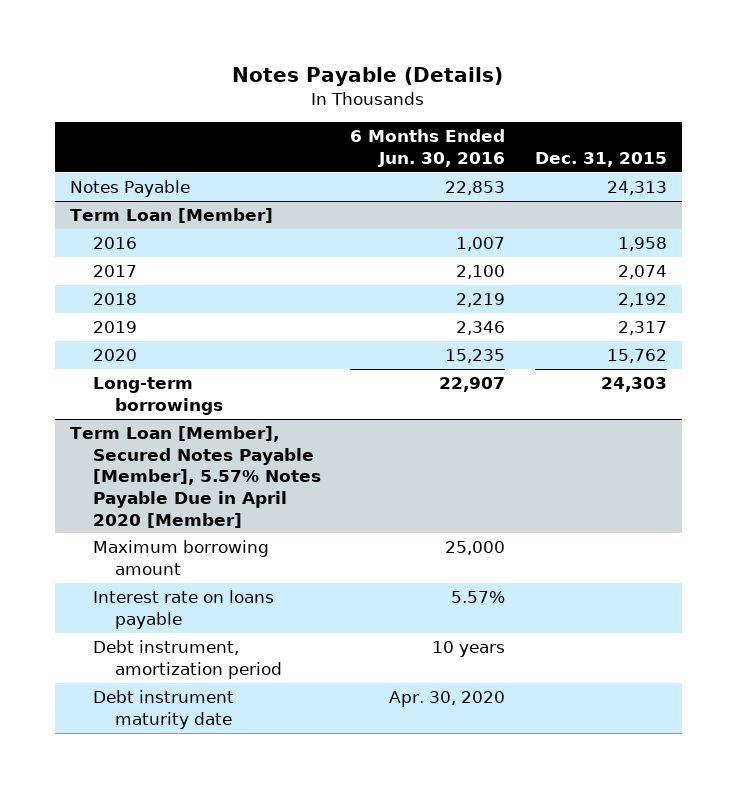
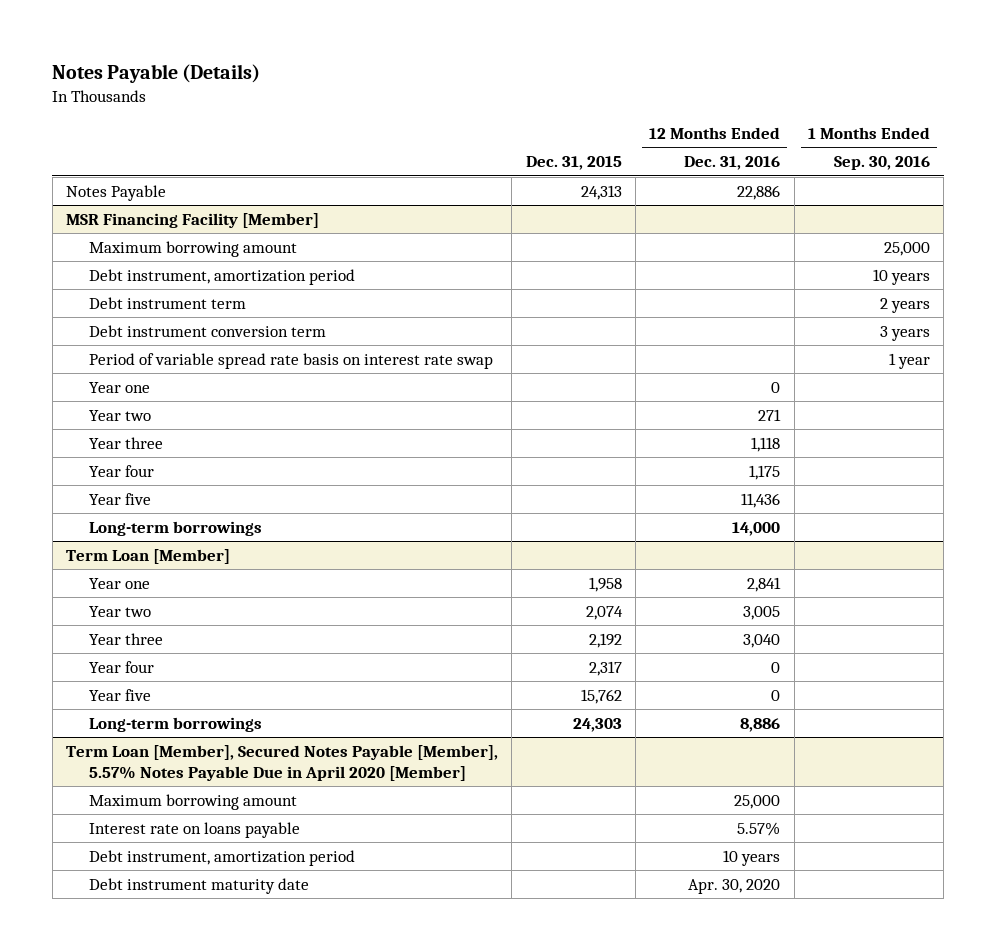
- | 6 Months Ended Jun. 30, 2016 | Dec. 31, 2015
+ | Dec. 31, 2015 | 12 Months Ended Dec. 31, 2016 | 1 Months Ended Sep. 30, 2016
+ MSR Financing Facility [Member]
+ Maximum borrowing amount | | | 25,000
+ Debt instrument, amortization period | | | 10 years
+ Debt instrument term | | | 2 years
+ Debt instrument conversion term | | | 3 years
+ Period of variable spread rate basis on interest rate swap | | | 1 year
+ Year one | | 0 |
+ Year two | | 271 |
+ Year three | | 1,118 |
+ Year four | | 1,175 |
+ Year five | | 11,436 |
+ Long-term borrowings | | 14,000 |
@ Term Loan [Member]
- 2016 | 1,007 | 1,958
- 2017 | 2,100 | 2,074
- 2018 | 2,219 | 2,192
- 2019 | 2,346 | 2,317
- 2020 | 15,235 | 15,762
+ Year one | 1,958 | 2,841 |
+ Year two | 2,074 | 3,005 |
+ Year three | 2,192 | 3,040 |
+ Year four | 2,317 | 0 |
+ Year five | 15,762 | 0 |

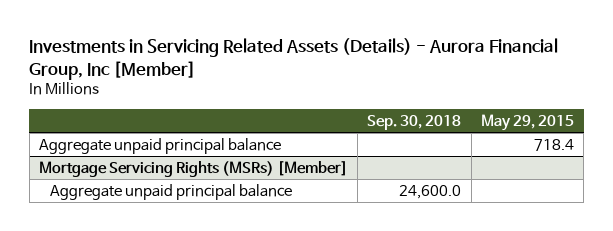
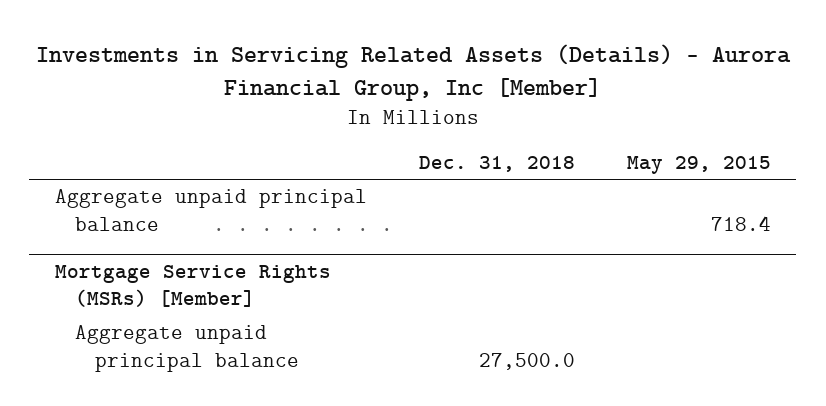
- | Sep. 30, 2018 | May 29, 2015
+ | Dec. 31, 2018 | May 29, 2015
- Mortgage Servicing Rights (MSRs) [Member]
+ Mortgage Service Rights (MSRs) [Member]

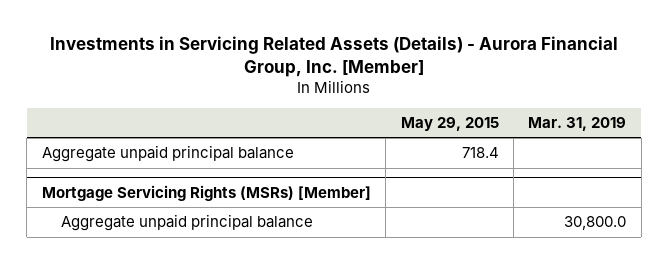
- Investments in Servicing Related Assets (Details) - Aurora Financial Group, Inc [Member]
+ Investments in Servicing Related Assets (Details) - Aurora Financial Group, Inc. [Member]
- | Dec. 31, 2018 | May 29, 2015
+ | May 29, 2015 | Mar. 31, 2019
- Mortgage Service Rights (MSRs) [Member]
+ Mortgage Servicing Rights (MSRs) [Member]

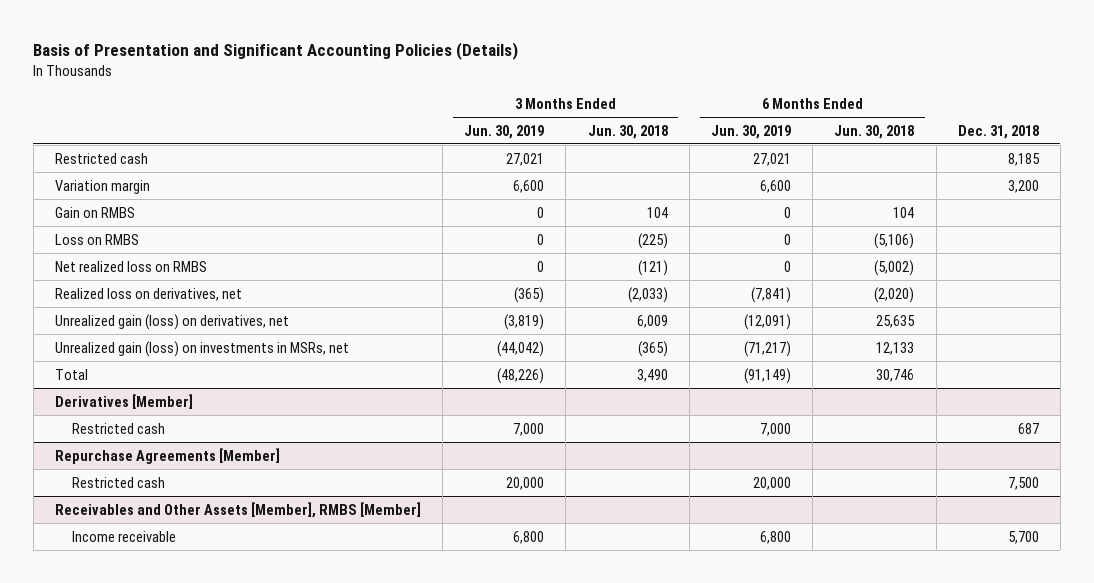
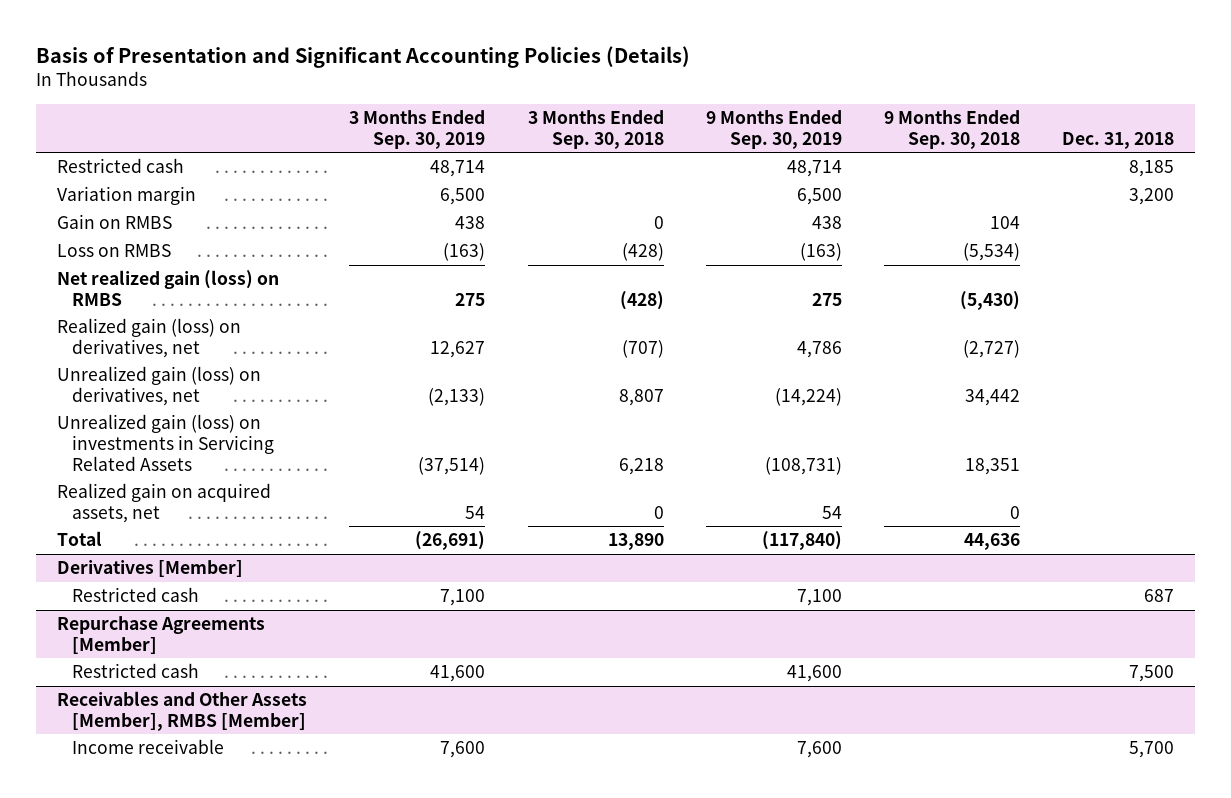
- | 3 Months Ended Jun. 30, 2019 | 3 Months Ended Jun. 30, 2018 | 6 Months Ended Jun. 30, 2019 | 6 Months Ended Jun. 30, 2018 | Dec. 31, 2018
+ | 3 Months Ended Sep. 30, 2019 | 3 Months Ended Sep. 30, 2018 | 9 Months Ended Sep. 30, 2019 | 9 Months Ended Sep. 30, 2018 | Dec. 31, 2018
- Net realized loss on RMBS | 0 | (121) | 0 | (5,002) |
- Realized loss on derivatives, net | (365) | (2,033) | (7,841) | (2,020) |
+ Net realized gain (loss) on RMBS | 275 | (428) | 275 | (5,430) |
+ Realized gain (loss) on derivatives, net | 12,627 | (707) | 4,786 | (2,727) |
- Unrealized gain (loss) on investments in MSRs, net | (44,042) | (365) | (71,217) | 12,133 |
+ Unrealized gain (loss) on investments in Servicing Related Assets | (37,514) | 6,218 | (108,731) | 18,351 |
+ Realized gain on acquired assets, net | 54 | 0 | 54 | 0 |

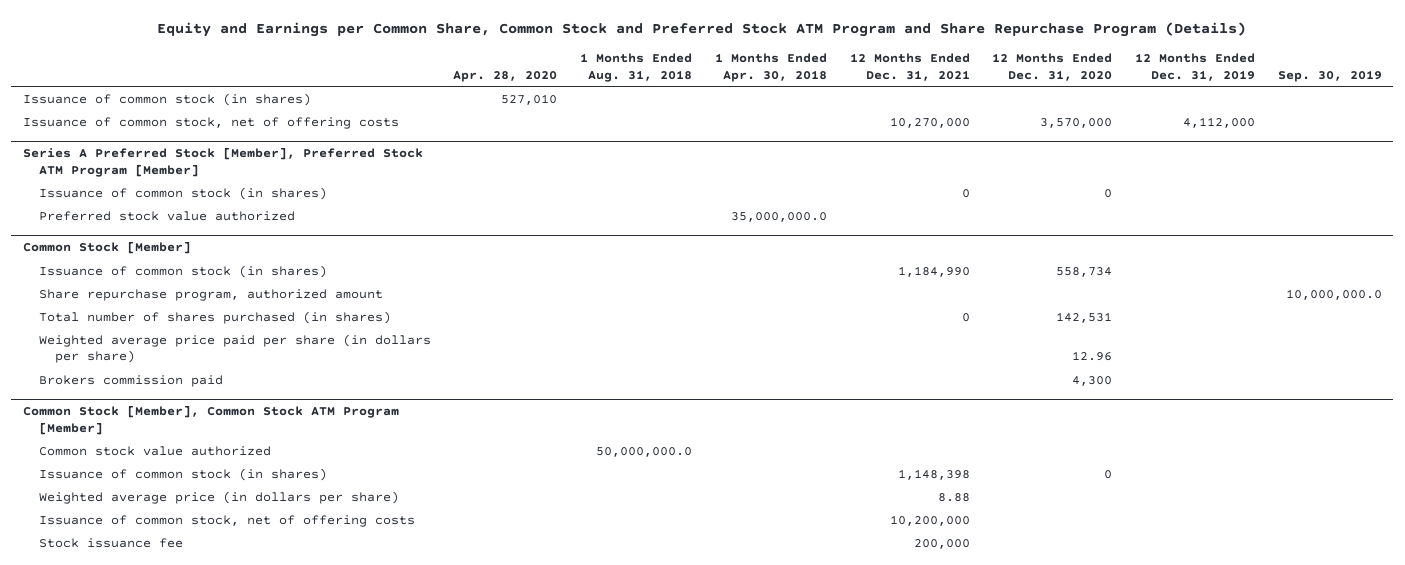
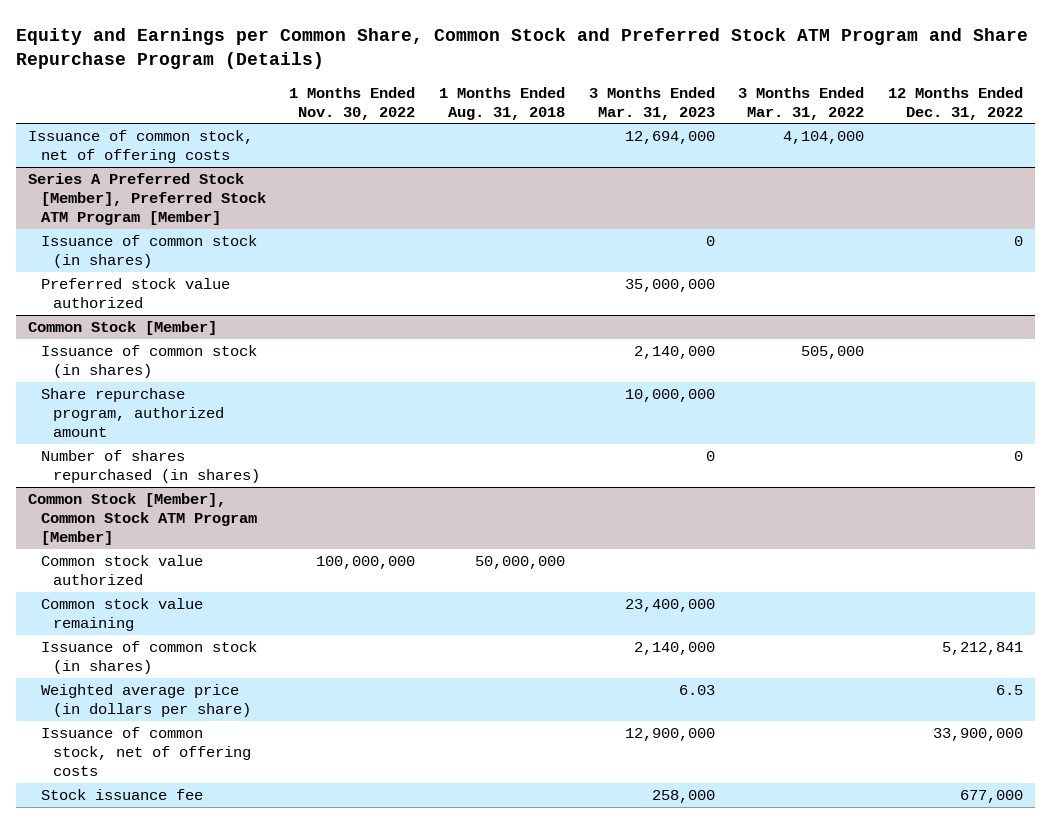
- | Apr. 28, 2020 | 1 Months Ended Aug. 31, 2018 | 1 Months Ended Apr. 30, 2018 | 12 Months Ended Dec. 31, 2021 | 12 Months Ended Dec. 31, 2020 | 12 Months Ended Dec. 31, 2019 | Sep. 30, 2019
+ | 1 Months Ended Nov. 30, 2022 | 1 Months Ended Aug. 31, 2018 | 3 Months Ended Mar. 31, 2023 | 3 Months Ended Mar. 31, 2022 | 12 Months Ended Dec. 31, 2022
- Issuance of common stock (in shares) | 527,010 | | | | | |
@ Common Stock [Member]
- Total number of shares purchased (in shares) | | | | 0 | 142,531 | |
- Weighted average price paid per share (in dollars per share) | | | | | 12.96 | |
- Brokers commission paid | | | | | 4,300 | |
+ Number of shares repurchased (in shares) | | | 0 | | 0
@ Common Stock [Member], Common Stock ATM Program [Member]
- Common stock value authorized | | 50,000,000.0 | | | | |
+ Common stock value authorized | 100,000,000 | 50,000,000 | | |
+ Common stock value remaining | | | 23,400,000 | |

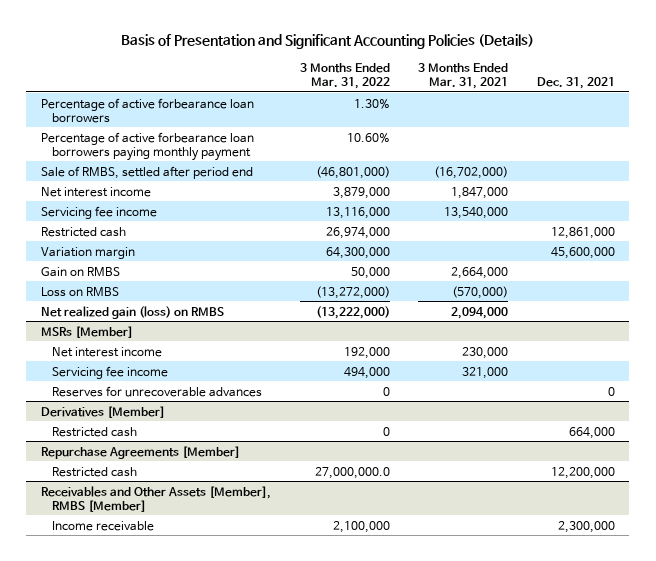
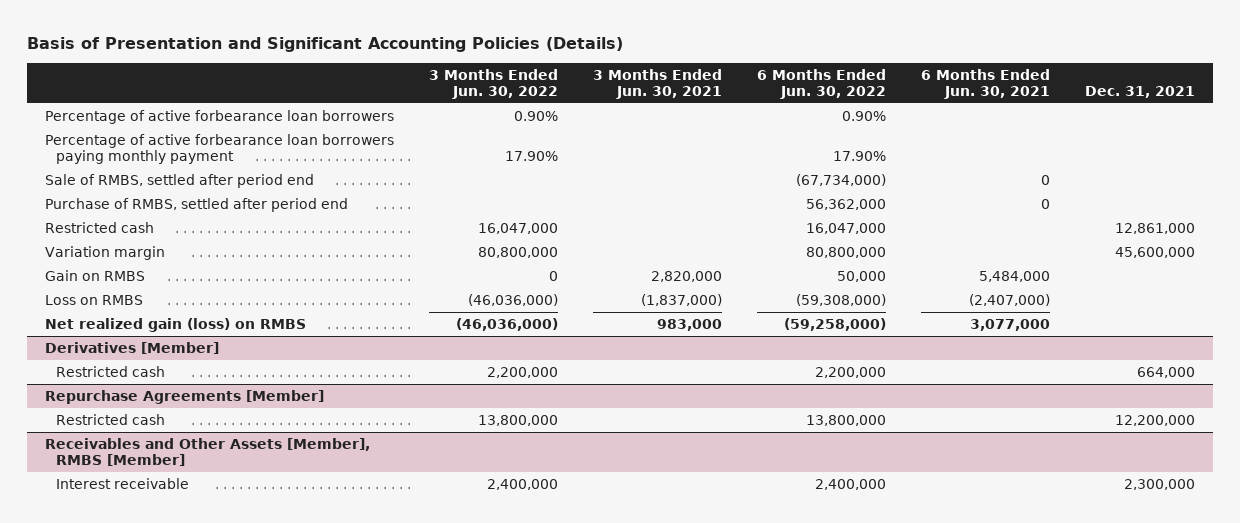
- | 3 Months Ended Mar. 31, 2022 | 3 Months Ended Mar. 31, 2021 | Dec. 31, 2021
+ | 3 Months Ended Jun. 30, 2022 | 3 Months Ended Jun. 30, 2021 | 6 Months Ended Jun. 30, 2022 | 6 Months Ended Jun. 30, 2021 | Dec. 31, 2021
- Net interest income | 3,879,000 | 1,847,000 |
- Servicing fee income | 13,116,000 | 13,540,000 |
+ Purchase of RMBS, settled after period end | | | 56,362,000 | 0 |
- MSRs [Member]
- Net interest income | 192,000 | 230,000 |
- Servicing fee income | 494,000 | 321,000 |
- Reserves for unrecoverable advances | 0 | | 0
@ Receivables and Other Assets [Member], RMBS [Member]
- Income receivable | 2,100,000 | | 2,300,000
+ Interest receivable | 2,400,000 | | 2,400,000 | | 2,300,000

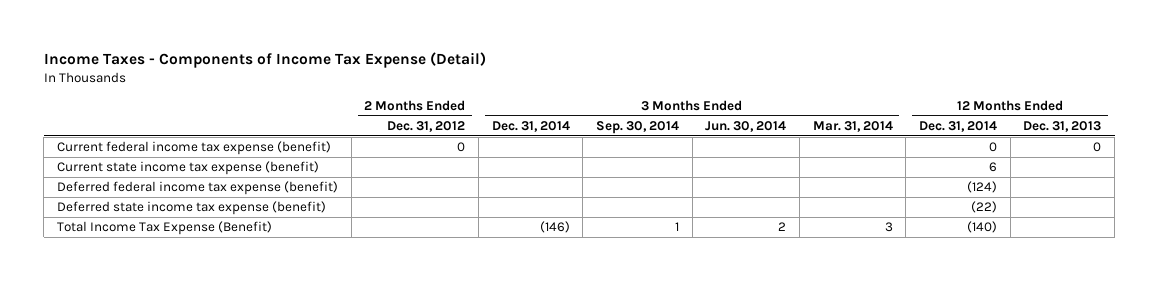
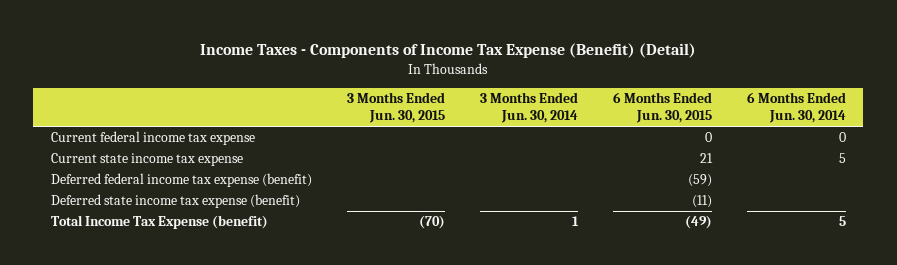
- Income Taxes - Components of Income Tax Expense (Detail)
+ Income Taxes - Components of Income Tax Expense (Benefit) (Detail)
- | 2 Months Ended Dec. 31, 2012 | 3 Months Ended Dec. 31, 2014 | 3 Months Ended Sep. 30, 2014 | 3 Months Ended Jun. 30, 2014 | 3 Months Ended Mar. 31, 2014 | 12 Months Ended Dec. 31, 2014 | 12 Months Ended Dec. 31, 2013
+ | 3 Months Ended Jun. 30, 2015 | 3 Months Ended Jun. 30, 2014 | 6 Months Ended Jun. 30, 2015 | 6 Months Ended Jun. 30, 2014
- Current federal income tax expense (benefit) | 0 | | | | | 0 | 0
- Current state income tax expense (benefit) | | | | | | 6 |
+ Current federal income tax expense | | | 0 | 0
+ Current state income tax expense | | | 21 | 5
- Total Income Tax Expense (Benefit) | | (146) | 1 | 2 | 3 | (140) |
+ Total Income Tax Expense (benefit) | (70) | 1 | (49) | 5

